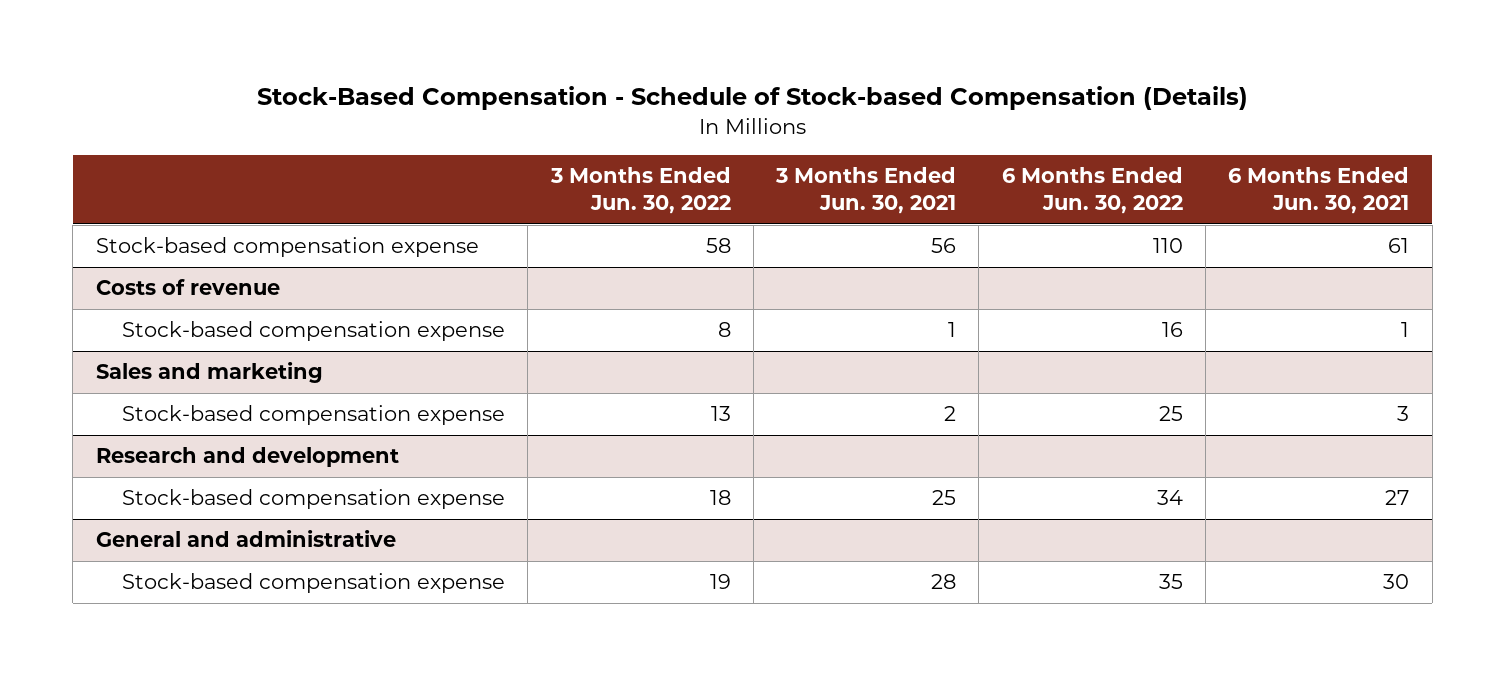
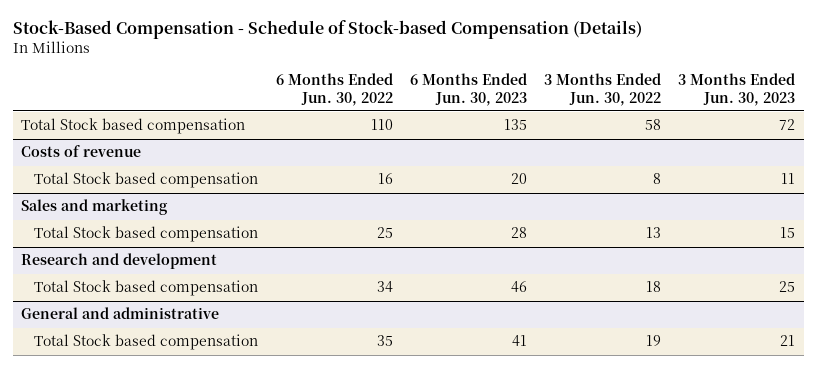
- | 3 Months Ended Jun. 30, 2022 | 3 Months Ended Jun. 30, 2021 | 6 Months Ended Jun. 30, 2022 | 6 Months Ended Jun. 30, 2021
+ | 6 Months Ended Jun. 30, 2022 | 6 Months Ended Jun. 30, 2023 | 3 Months Ended Jun. 30, 2022 | 3 Months Ended Jun. 30, 2023
- Stock-based compensation expense | 58 | 56 | 110 | 61
+ Total Stock based compensation | 110 | 135 | 58 | 72
@ Costs of revenue
- Stock-based compensation expense | 8 | 1 | 16 | 1
+ Total Stock based compensation | 16 | 20 | 8 | 11
@ Sales and marketing
- Stock-based compensation expense | 13 | 2 | 25 | 3
+ Total Stock based compensation | 25 | 28 | 13 | 15
@ Research and development
- Stock-based compensation expense | 18 | 25 | 34 | 27
+ Total Stock based compensation | 34 | 46 | 18 | 25
@ General and administrative
- Stock-based compensation expense | 19 | 28 | 35 | 30
+ Total Stock based compensation | 35 | 41 | 19 | 21

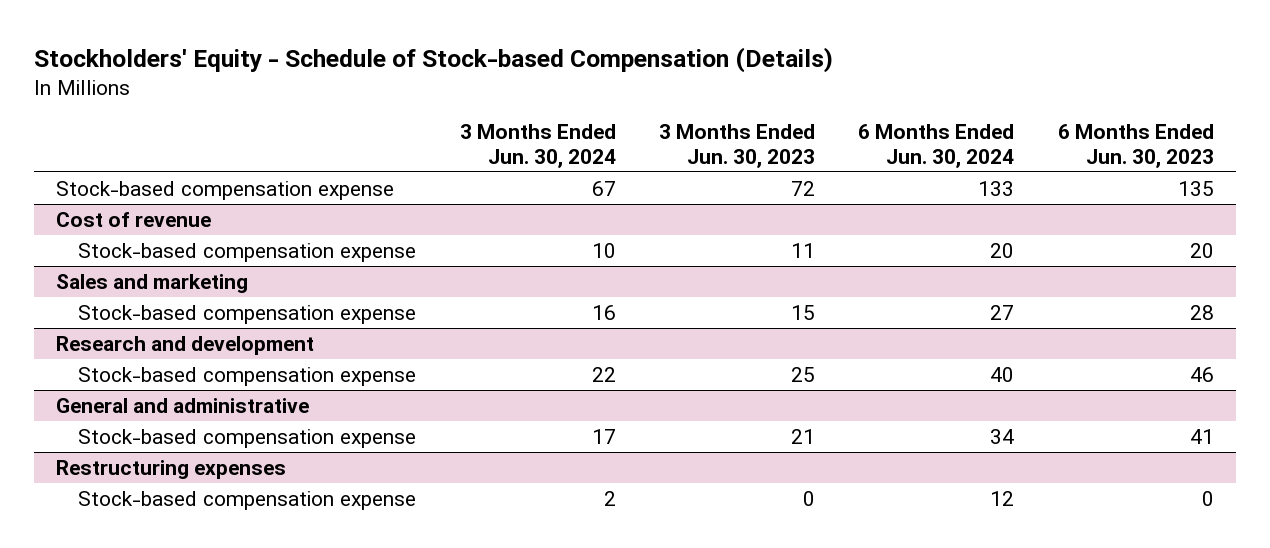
- Stock-Based Compensation - Schedule of Stock-based Compensation (Details)
+ Stockholders' Equity - Schedule of Stock-based Compensation (Details)
- | 6 Months Ended Jun. 30, 2022 | 6 Months Ended Jun. 30, 2023 | 3 Months Ended Jun. 30, 2022 | 3 Months Ended Jun. 30, 2023
+ | 3 Months Ended Jun. 30, 2024 | 3 Months Ended Jun. 30, 2023 | 6 Months Ended Jun. 30, 2024 | 6 Months Ended Jun. 30, 2023
- Total Stock based compensation | 110 | 135 | 58 | 72
- Costs of revenue
- Total Stock based compensation | 16 | 20 | 8 | 11
+ Stock-based compensation expense | 67 | 72 | 133 | 135
+ Cost of revenue
+ Stock-based compensation expense | 10 | 11 | 20 | 20
@ Sales and marketing
- Total Stock based compensation | 25 | 28 | 13 | 15
+ Stock-based compensation expense | 16 | 15 | 27 | 28
@ Research and development
- Total Stock based compensation | 34 | 46 | 18 | 25
+ Stock-based compensation expense | 22 | 25 | 40 | 46
@ General and administrative
- Total Stock based compensation | 35 | 41 | 19 | 21
+ Stock-based compensation expense | 17 | 21 | 34 | 41
+ Restructuring expenses
+ Stock-based compensation expense | 2 | 0 | 12 | 0

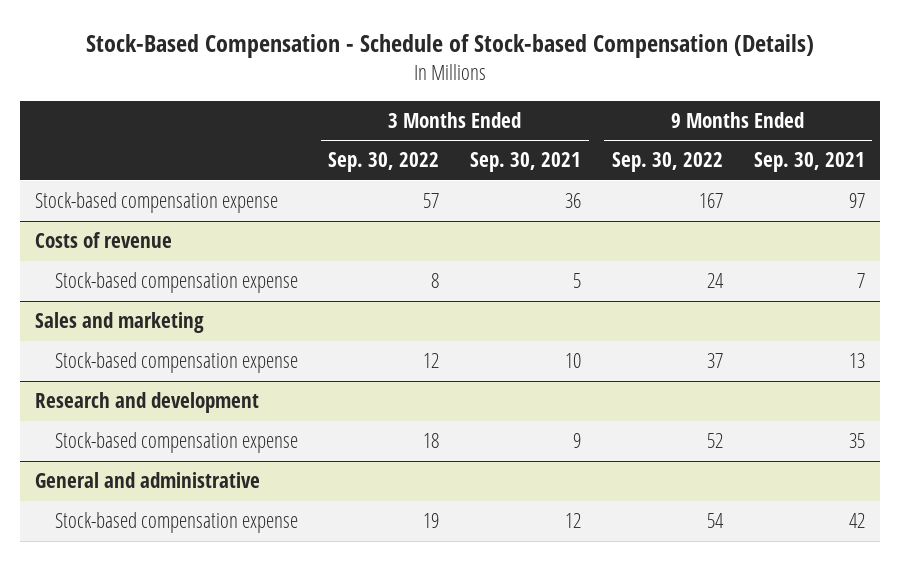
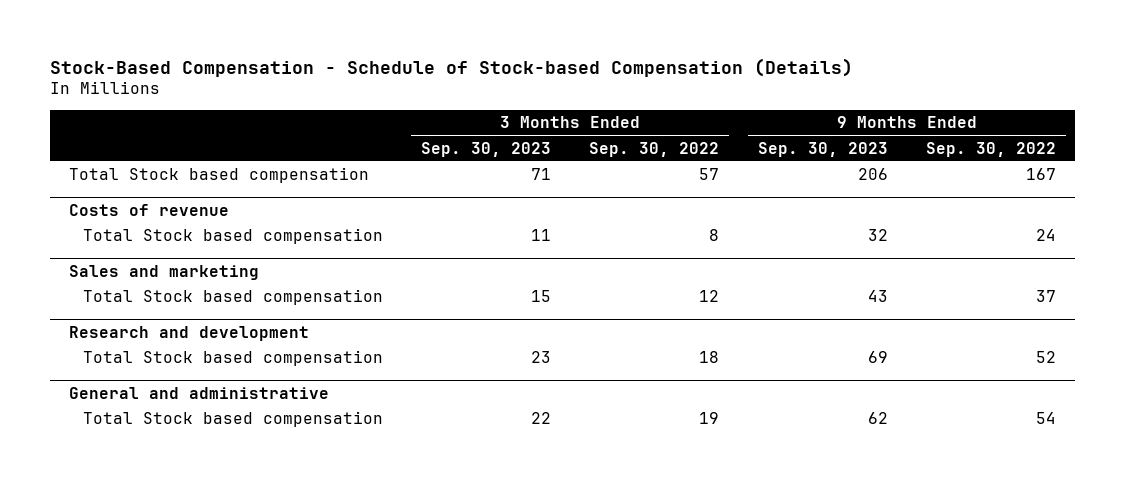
- | 3 Months Ended Sep. 30, 2022 | 3 Months Ended Sep. 30, 2021 | 9 Months Ended Sep. 30, 2022 | 9 Months Ended Sep. 30, 2021
+ | 3 Months Ended Sep. 30, 2023 | 3 Months Ended Sep. 30, 2022 | 9 Months Ended Sep. 30, 2023 | 9 Months Ended Sep. 30, 2022
- Stock-based compensation expense | 57 | 36 | 167 | 97
+ Total Stock based compensation | 71 | 57 | 206 | 167
@ Costs of revenue
- Stock-based compensation expense | 8 | 5 | 24 | 7
+ Total Stock based compensation | 11 | 8 | 32 | 24
@ Sales and marketing
- Stock-based compensation expense | 12 | 10 | 37 | 13
+ Total Stock based compensation | 15 | 12 | 43 | 37
@ Research and development
- Stock-based compensation expense | 18 | 9 | 52 | 35
+ Total Stock based compensation | 23 | 18 | 69 | 52
@ General and administrative
- Stock-based compensation expense | 19 | 12 | 54 | 42
+ Total Stock based compensation | 22 | 19 | 62 | 54

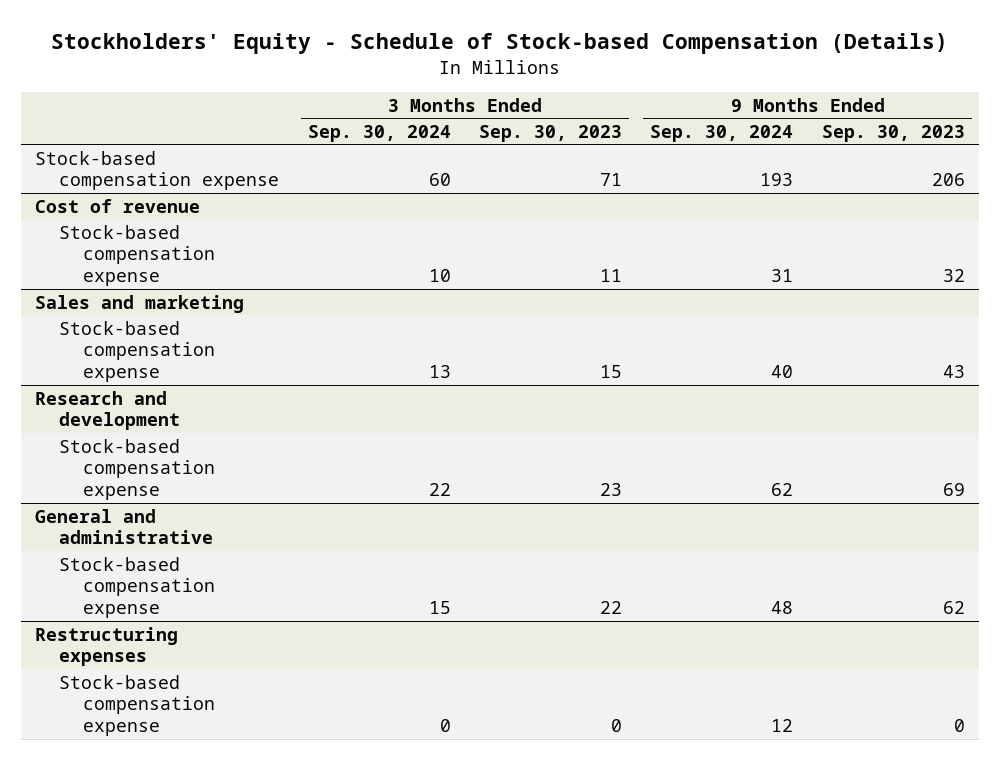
- Stock-Based Compensation - Schedule of Stock-based Compensation (Details)
+ Stockholders' Equity - Schedule of Stock-based Compensation (Details)
- | 3 Months Ended Sep. 30, 2023 | 3 Months Ended Sep. 30, 2022 | 9 Months Ended Sep. 30, 2023 | 9 Months Ended Sep. 30, 2022
+ | 3 Months Ended Sep. 30, 2024 | 3 Months Ended Sep. 30, 2023 | 9 Months Ended Sep. 30, 2024 | 9 Months Ended Sep. 30, 2023
- Total Stock based compensation | 71 | 57 | 206 | 167
- Costs of revenue
- Total Stock based compensation | 11 | 8 | 32 | 24
+ Stock-based compensation expense | 60 | 71 | 193 | 206
+ Cost of revenue
+ Stock-based compensation expense | 10 | 11 | 31 | 32
@ Sales and marketing
- Total Stock based compensation | 15 | 12 | 43 | 37
+ Stock-based compensation expense | 13 | 15 | 40 | 43
@ Research and development
- Total Stock based compensation | 23 | 18 | 69 | 52
+ Stock-based compensation expense | 22 | 23 | 62 | 69
@ General and administrative
- Total Stock based compensation | 22 | 19 | 62 | 54
+ Stock-based compensation expense | 15 | 22 | 48 | 62
+ Restructuring expenses
+ Stock-based compensation expense | 0 | 0 | 12 | 0

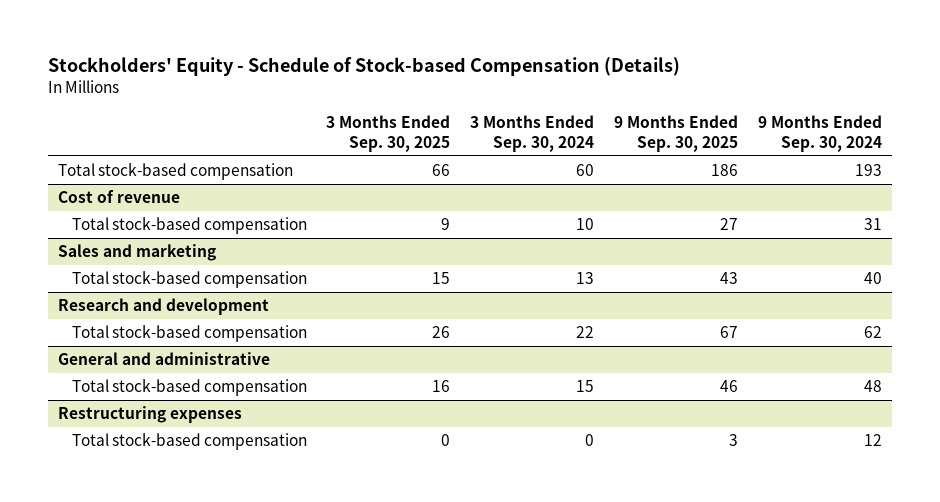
- | 3 Months Ended Sep. 30, 2024 | 3 Months Ended Sep. 30, 2023 | 9 Months Ended Sep. 30, 2024 | 9 Months Ended Sep. 30, 2023
+ | 3 Months Ended Sep. 30, 2025 | 3 Months Ended Sep. 30, 2024 | 9 Months Ended Sep. 30, 2025 | 9 Months Ended Sep. 30, 2024
- Stock-based compensation expense | 60 | 71 | 193 | 206
+ Total stock-based compensation | 66 | 60 | 186 | 193
@ Cost of revenue
- Stock-based compensation expense | 10 | 11 | 31 | 32
+ Total stock-based compensation | 9 | 10 | 27 | 31
@ Sales and marketing
- Stock-based compensation expense | 13 | 15 | 40 | 43
+ Total stock-based compensation | 15 | 13 | 43 | 40
@ Research and development
- Stock-based compensation expense | 22 | 23 | 62 | 69
+ Total stock-based compensation | 26 | 22 | 67 | 62
@ General and administrative
- Stock-based compensation expense | 15 | 22 | 48 | 62
+ Total stock-based compensation | 16 | 15 | 46 | 48
@ Restructuring expenses
- Stock-based compensation expense | 0 | 0 | 12 | 0
+ Total stock-based compensation | 0 | 0 | 3 | 12

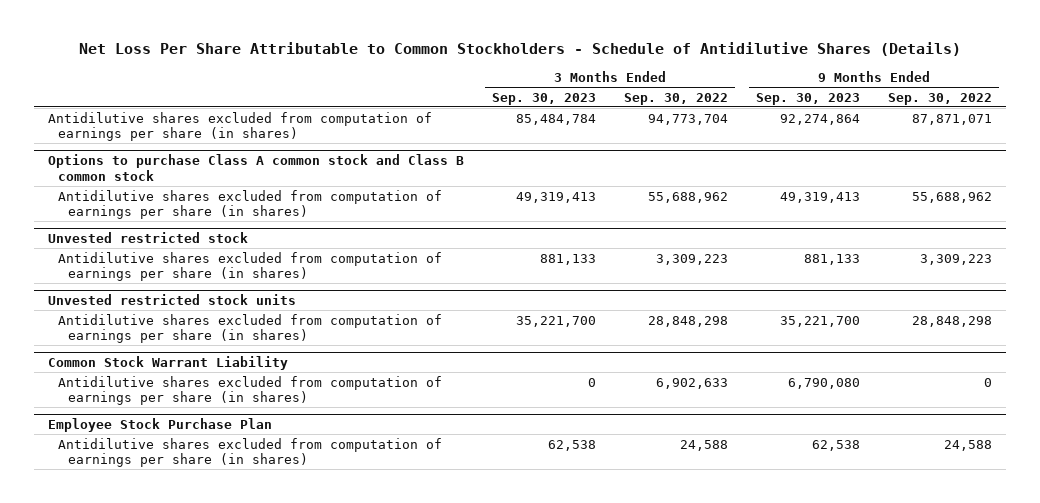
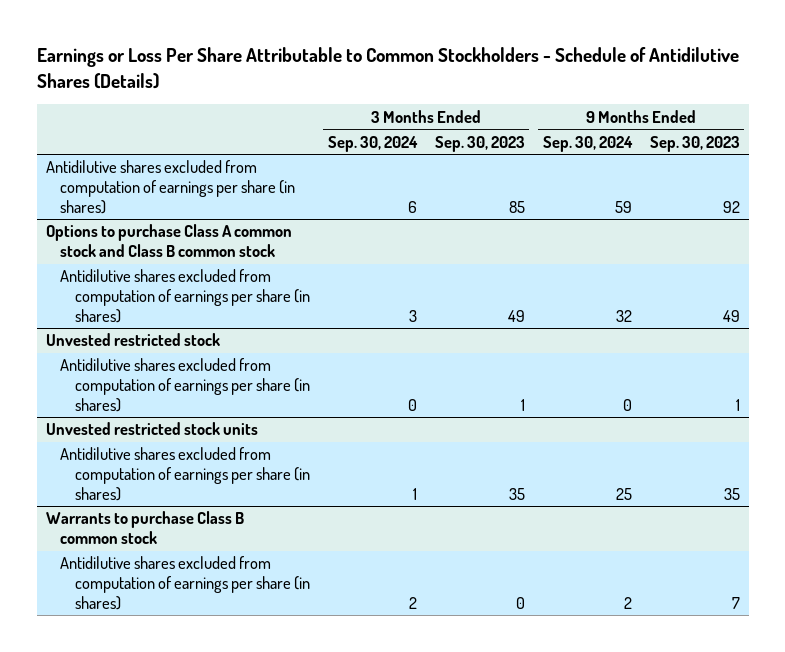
- Net Loss Per Share Attributable to Common Stockholders - Schedule of Antidilutive Shares (Details)
+ Earnings or Loss Per Share Attributable to Common Stockholders - Schedule of Antidilutive Shares (Details)
- | 3 Months Ended Sep. 30, 2023 | 3 Months Ended Sep. 30, 2022 | 9 Months Ended Sep. 30, 2023 | 9 Months Ended Sep. 30, 2022
+ | 3 Months Ended Sep. 30, 2024 | 3 Months Ended Sep. 30, 2023 | 9 Months Ended Sep. 30, 2024 | 9 Months Ended Sep. 30, 2023
- Antidilutive shares excluded from computation of earnings per share (in shares) | 85,484,784 | 94,773,704 | 92,274,864 | 87,871,071
+ Antidilutive shares excluded from computation of earnings per share (in shares) | 6 | 85 | 59 | 92
@ Options to purchase Class A common stock and Class B common stock
- Antidilutive shares excluded from computation of earnings per share (in shares) | 49,319,413 | 55,688,962 | 49,319,413 | 55,688,962
+ Antidilutive shares excluded from computation of earnings per share (in shares) | 3 | 49 | 32 | 49
@ Unvested restricted stock
- Antidilutive shares excluded from computation of earnings per share (in shares) | 881,133 | 3,309,223 | 881,133 | 3,309,223
+ Antidilutive shares excluded from computation of earnings per share (in shares) | 0 | 1 | 0 | 1
@ Unvested restricted stock units
- Antidilutive shares excluded from computation of earnings per share (in shares) | 35,221,700 | 28,848,298 | 35,221,700 | 28,848,298
- Common Stock Warrant Liability
- Antidilutive shares excluded from computation of earnings per share (in shares) | 0 | 6,902,633 | 6,790,080 | 0
- Employee Stock Purchase Plan
- Antidilutive shares excluded from computation of earnings per share (in shares) | 62,538 | 24,588 | 62,538 | 24,588
@ Unvested restricted stock units
+ Antidilutive shares excluded from computation of earnings per share (in shares) | 1 | 35 | 25 | 35
+ Warrants to purchase Class B common stock
+ Antidilutive shares excluded from computation of earnings per share (in shares) | 2 | 0 | 2 | 7

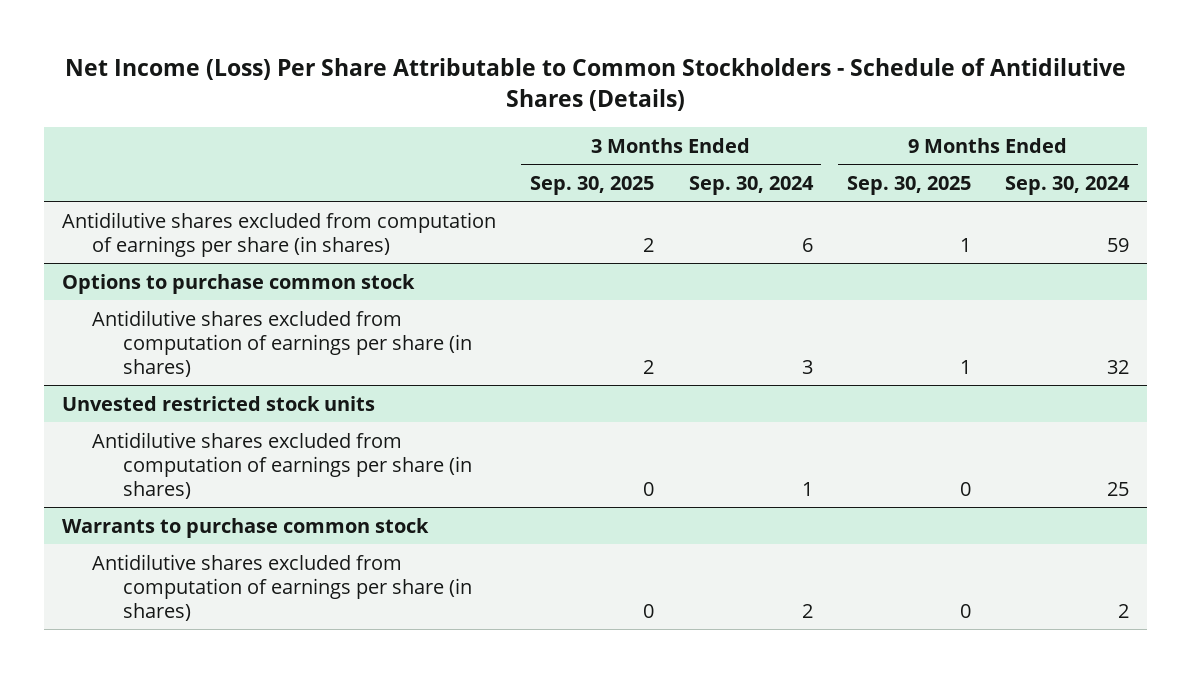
- Earnings or Loss Per Share Attributable to Common Stockholders - Schedule of Antidilutive Shares (Details)
+ Net Income (Loss) Per Share Attributable to Common Stockholders - Schedule of Antidilutive Shares (Details)
- | 3 Months Ended Sep. 30, 2024 | 3 Months Ended Sep. 30, 2023 | 9 Months Ended Sep. 30, 2024 | 9 Months Ended Sep. 30, 2023
+ | 3 Months Ended Sep. 30, 2025 | 3 Months Ended Sep. 30, 2024 | 9 Months Ended Sep. 30, 2025 | 9 Months Ended Sep. 30, 2024
- Options to purchase Class A common stock and Class B common stock
+ Options to purchase common stock
- Unvested restricted stock
- Antidilutive shares excluded from computation of earnings per share (in shares) | 0 | 1 | 0 | 1
- Warrants to purchase Class B common stock
+ Warrants to purchase common stock

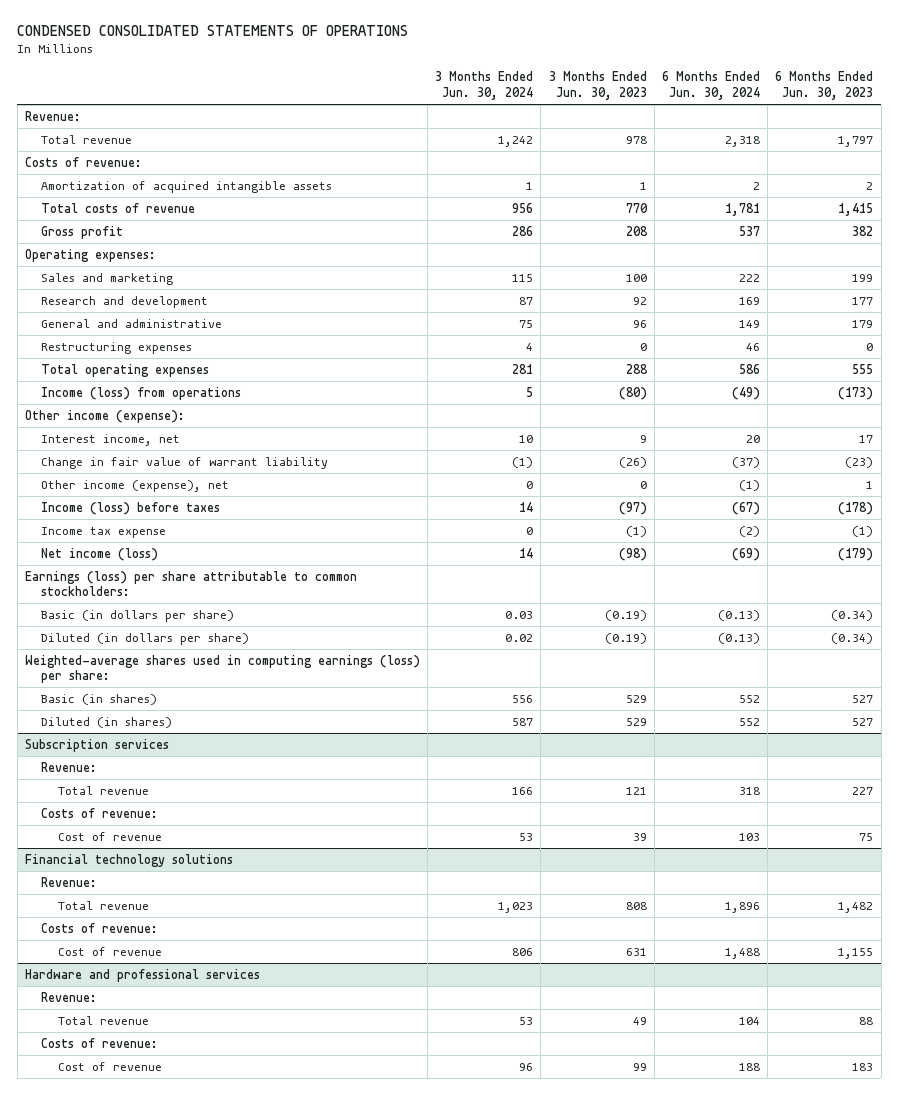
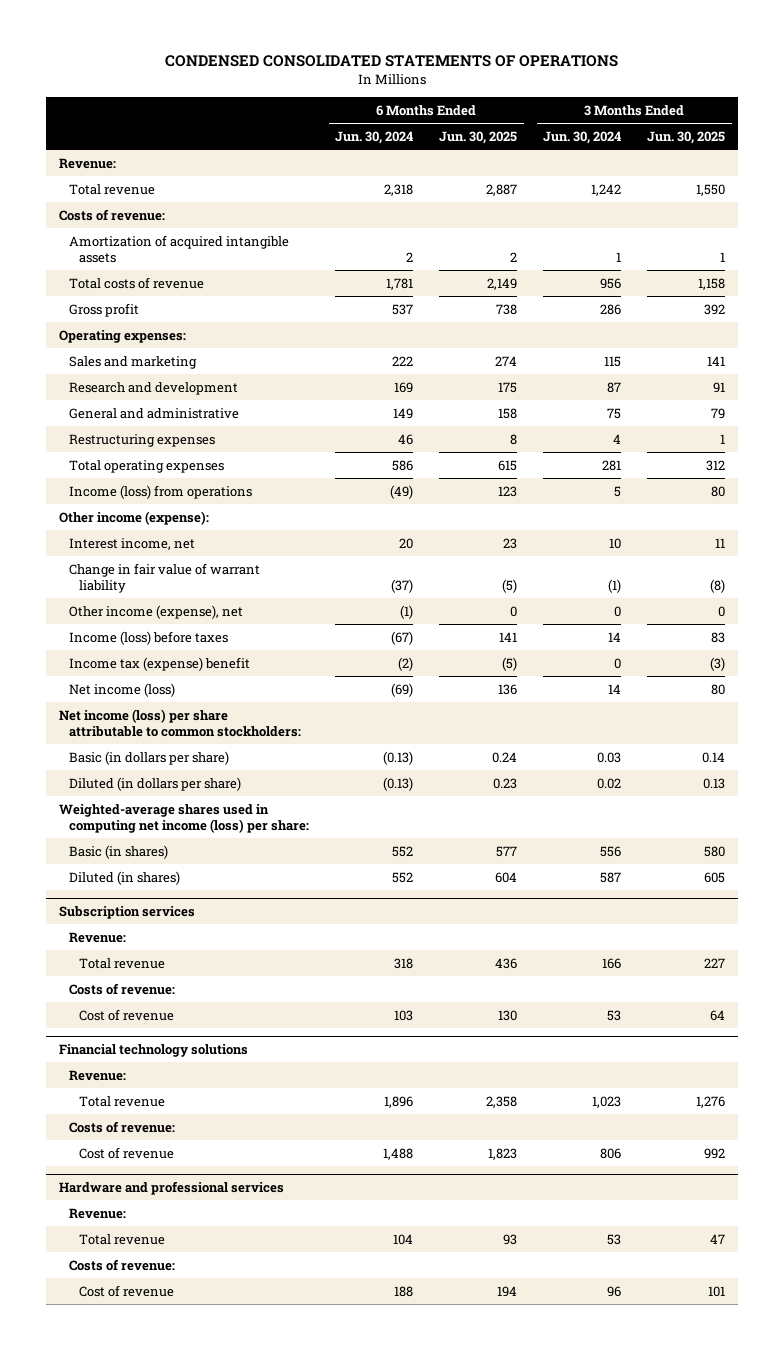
- | 3 Months Ended Jun. 30, 2024 | 3 Months Ended Jun. 30, 2023 | 6 Months Ended Jun. 30, 2024 | 6 Months Ended Jun. 30, 2023
+ | 6 Months Ended Jun. 30, 2024 | 6 Months Ended Jun. 30, 2025 | 3 Months Ended Jun. 30, 2024 | 3 Months Ended Jun. 30, 2025
- Income tax expense | 0 | (1) | (2) | (1)
+ Income tax (expense) benefit | (2) | (5) | 0 | (3)
- Earnings (loss) per share attributable to common stockholders:
+ Net income (loss) per share attributable to common stockholders:
- Weighted-average shares used in computing earnings (loss) per share:
+ Weighted-average shares used in computing net income (loss) per share:

